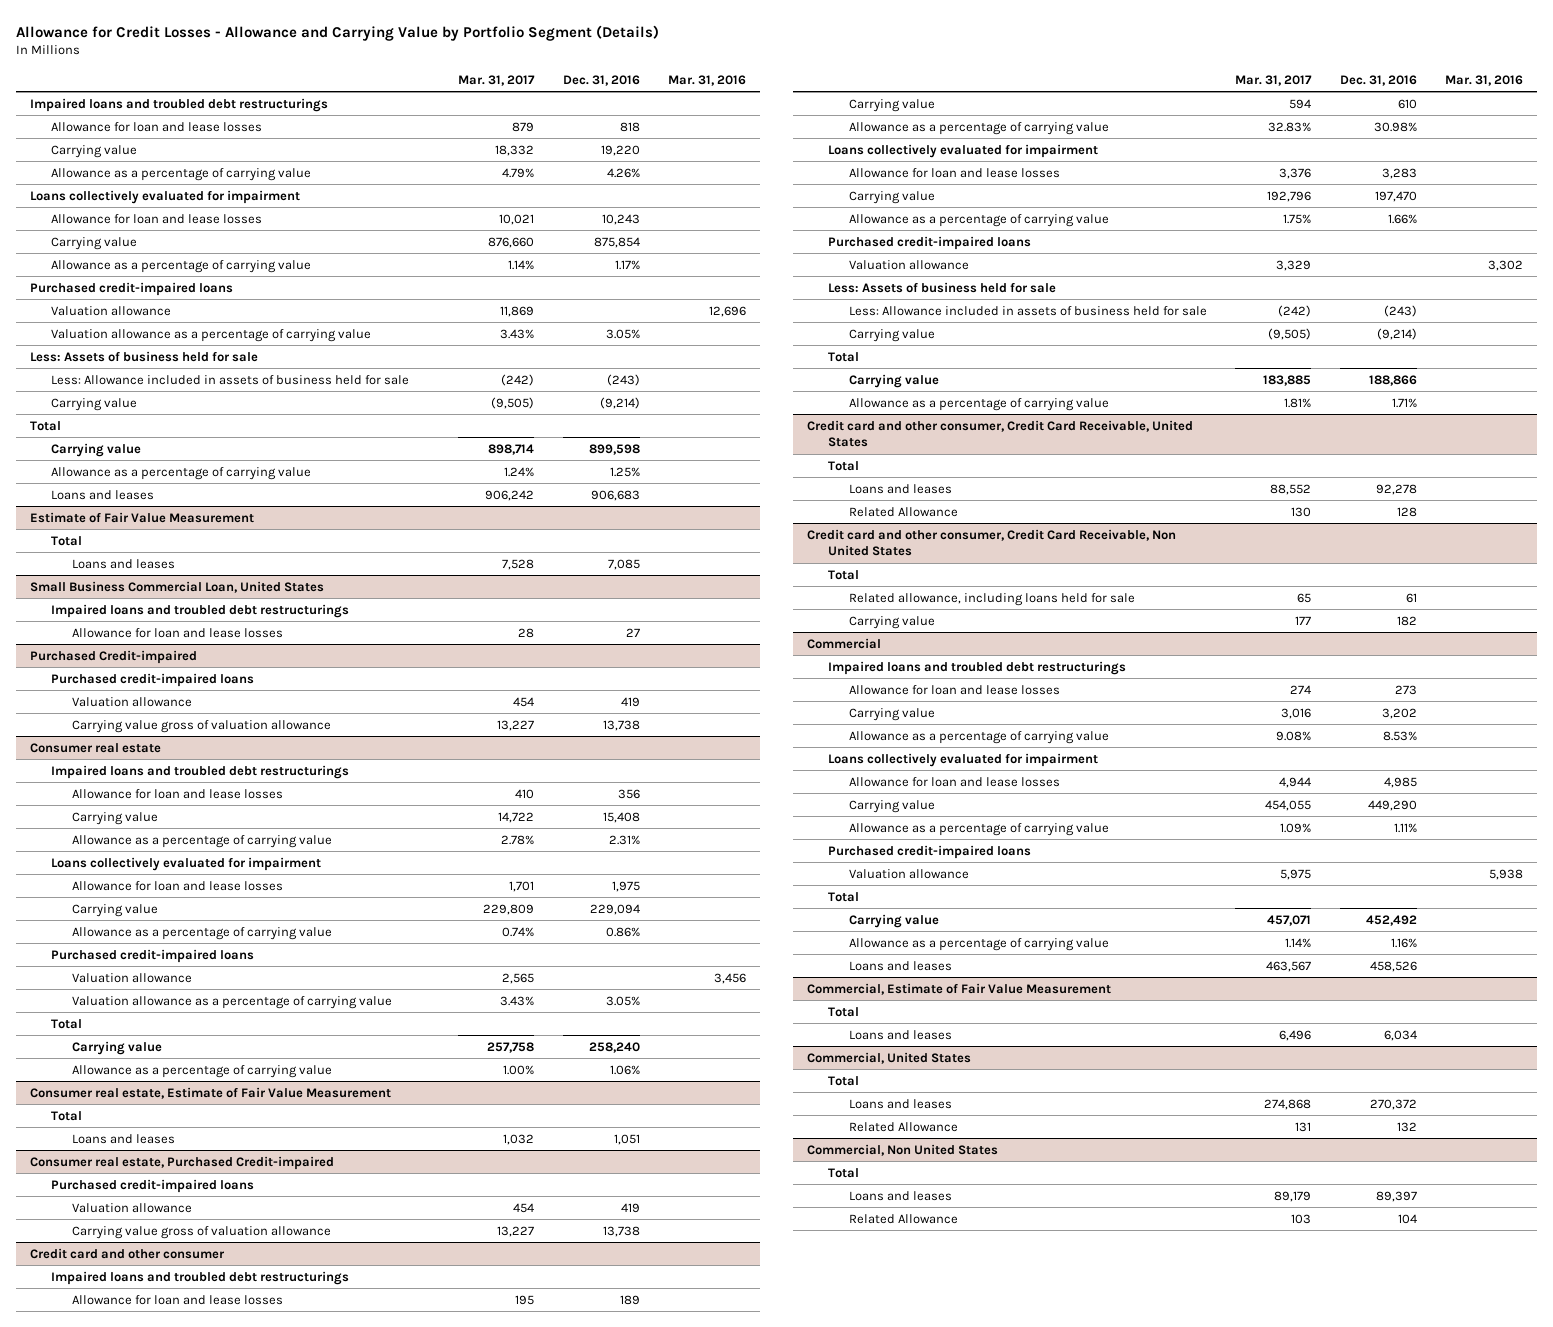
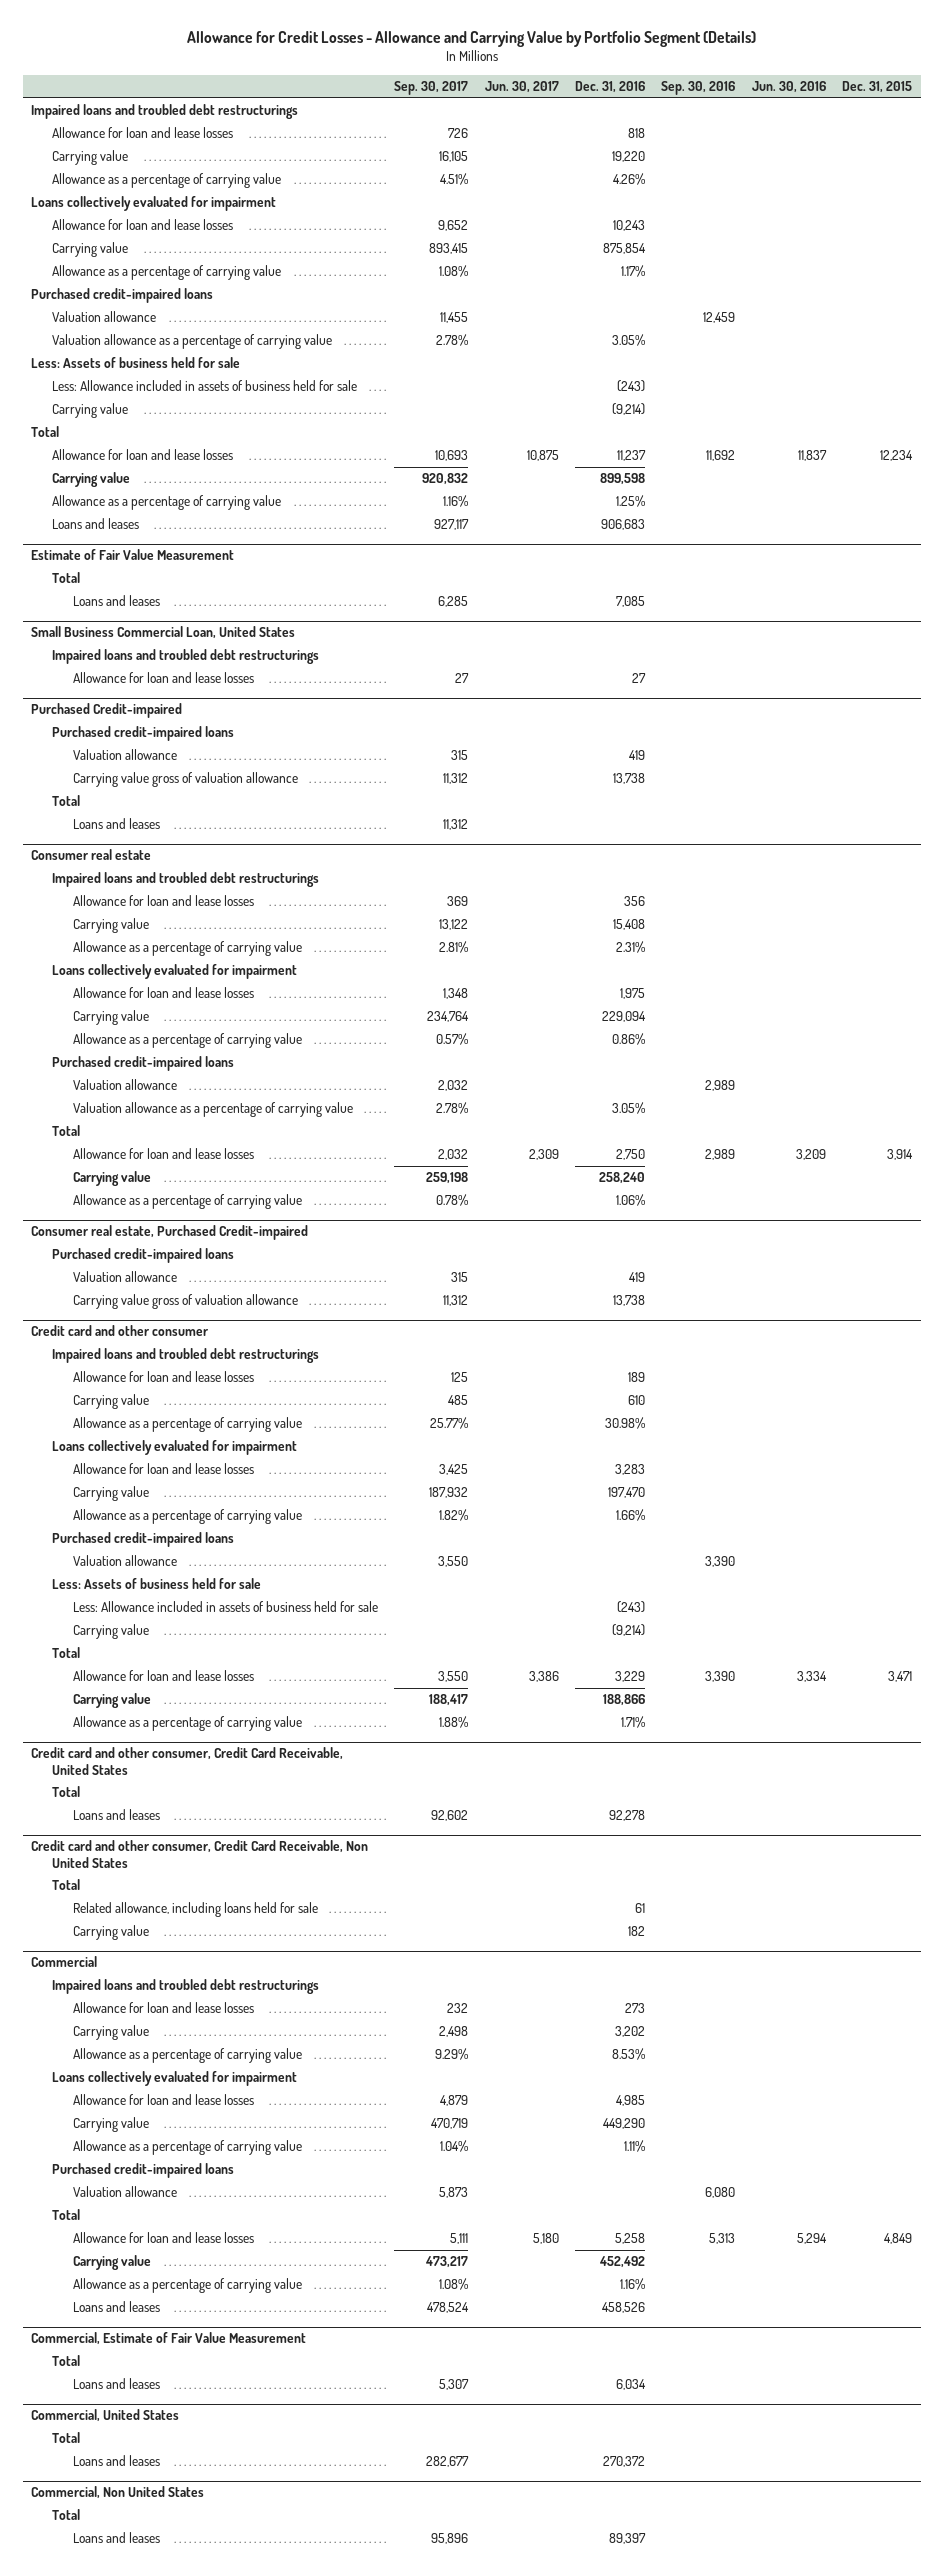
- | Mar. 31, 2017 | Dec. 31, 2016 | Mar. 31, 2016
+ | Sep. 30, 2017 | Jun. 30, 2017 | Dec. 31, 2016 | Sep. 30, 2016 | Jun. 30, 2016 | Dec. 31, 2015
+ Allowance for loan and lease losses | 10,693 | 10,875 | 11,237 | 11,692 | 11,837 | 12,234
@ Purchased Credit-impaired
+ Total
+ Loans and leases | 11,312 | | | | |
@ Consumer real estate
+ Allowance for loan and lease losses | 2,032 | 2,309 | 2,750 | 2,989 | 3,209 | 3,914
- Consumer real estate, Estimate of Fair Value Measurement
- Total
- Loans and leases | 1,032 | 1,051 |
@ Credit card and other consumer
+ Allowance for loan and lease losses | 3,550 | 3,386 | 3,229 | 3,390 | 3,334 | 3,471
@ Credit card and other consumer, Credit Card Receivable, United States
- Related Allowance | 130 | 128 |
@ Commercial
+ Allowance for loan and lease losses | 5,111 | 5,180 | 5,258 | 5,313 | 5,294 | 4,849
@ Commercial, United States
- Related Allowance | 131 | 132 |
@ Commercial, Non United States
- Related Allowance | 103 | 104 |

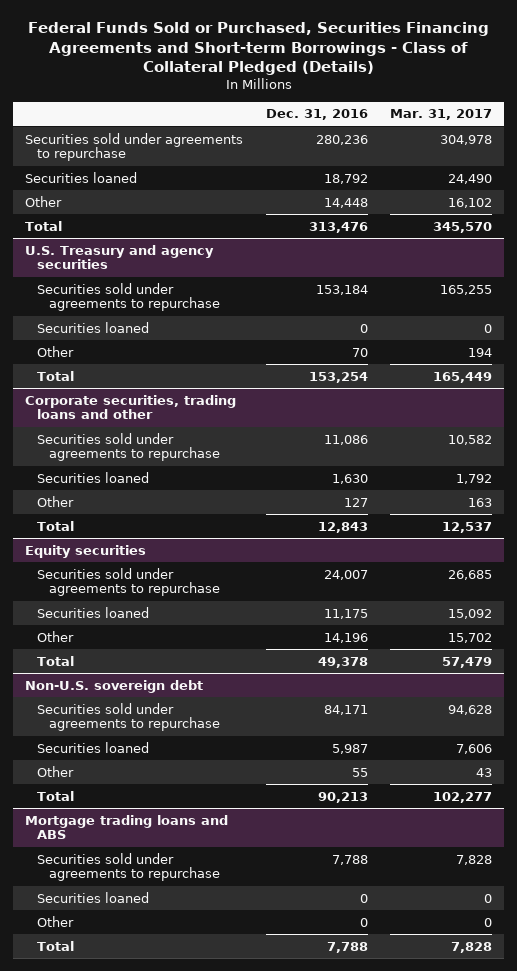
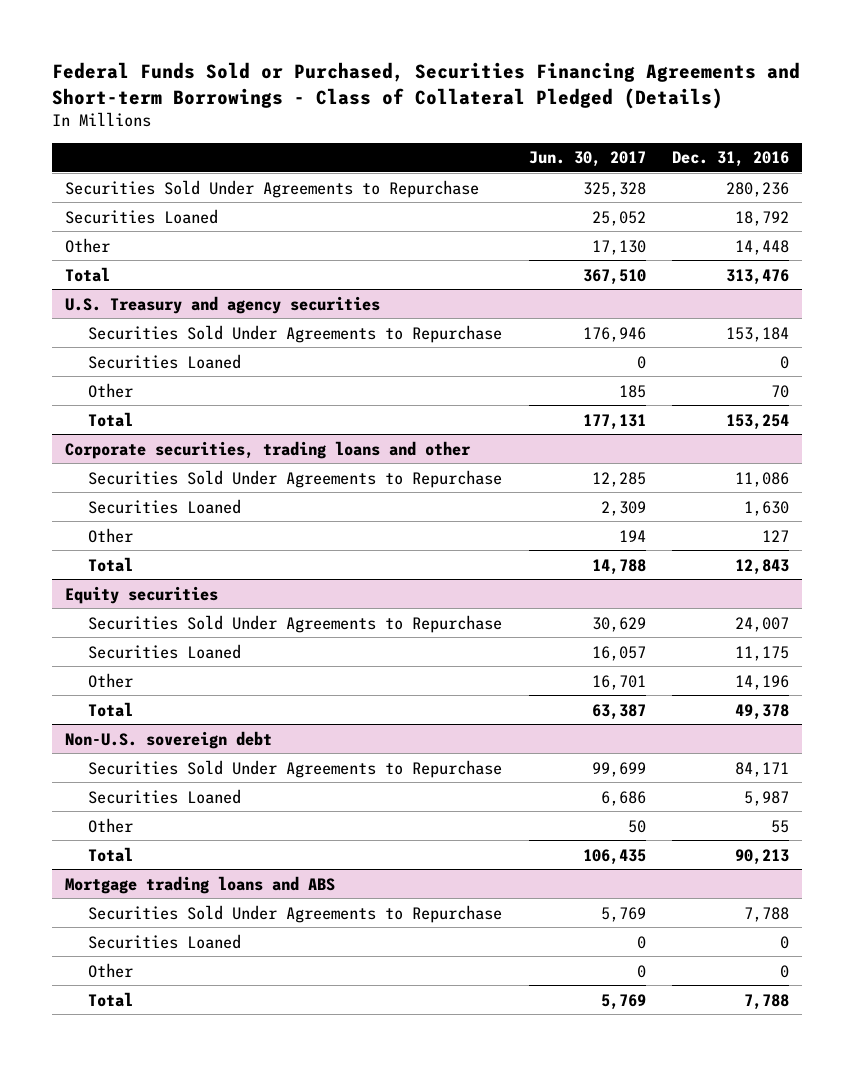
- | Dec. 31, 2016 | Mar. 31, 2017
+ | Jun. 30, 2017 | Dec. 31, 2016
- Securities sold under agreements to repurchase | 280,236 | 304,978
- Securities loaned | 18,792 | 24,490
+ Securities Sold Under Agreements to Repurchase | 325,328 | 280,236
+ Securities Loaned | 25,052 | 18,792
@ U.S. Treasury and agency securities
- Securities sold under agreements to repurchase | 153,184 | 165,255
- Securities loaned | 0 | 0
+ Securities Sold Under Agreements to Repurchase | 176,946 | 153,184
+ Securities Loaned | 0 | 0
@ Corporate securities, trading loans and other
- Securities sold under agreements to repurchase | 11,086 | 10,582
- Securities loaned | 1,630 | 1,792
+ Securities Sold Under Agreements to Repurchase | 12,285 | 11,086
+ Securities Loaned | 2,309 | 1,630
@ Equity securities
- Securities sold under agreements to repurchase | 24,007 | 26,685
- Securities loaned | 11,175 | 15,092
+ Securities Sold Under Agreements to Repurchase | 30,629 | 24,007
+ Securities Loaned | 16,057 | 11,175
@ Non-U.S. sovereign debt
- Securities sold under agreements to repurchase | 84,171 | 94,628
- Securities loaned | 5,987 | 7,606
+ Securities Sold Under Agreements to Repurchase | 99,699 | 84,171
+ Securities Loaned | 6,686 | 5,987
@ Mortgage trading loans and ABS
- Securities sold under agreements to repurchase | 7,788 | 7,828
- Securities loaned | 0 | 0
+ Securities Sold Under Agreements to Repurchase | 5,769 | 7,788
+ Securities Loaned | 0 | 0

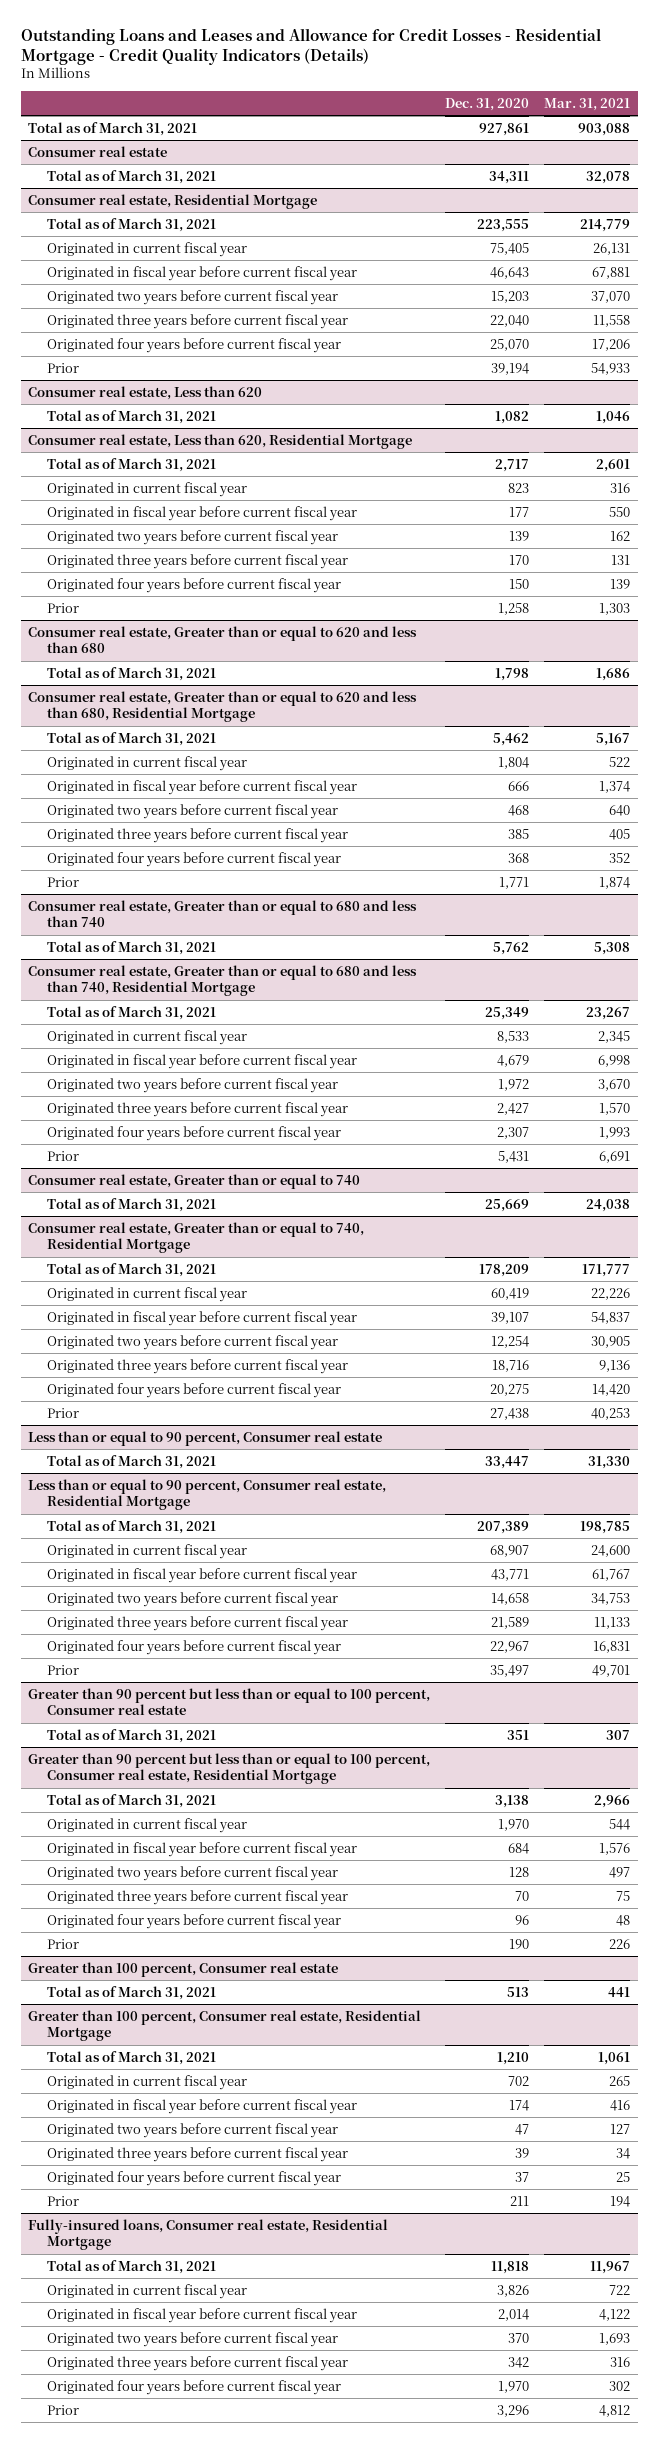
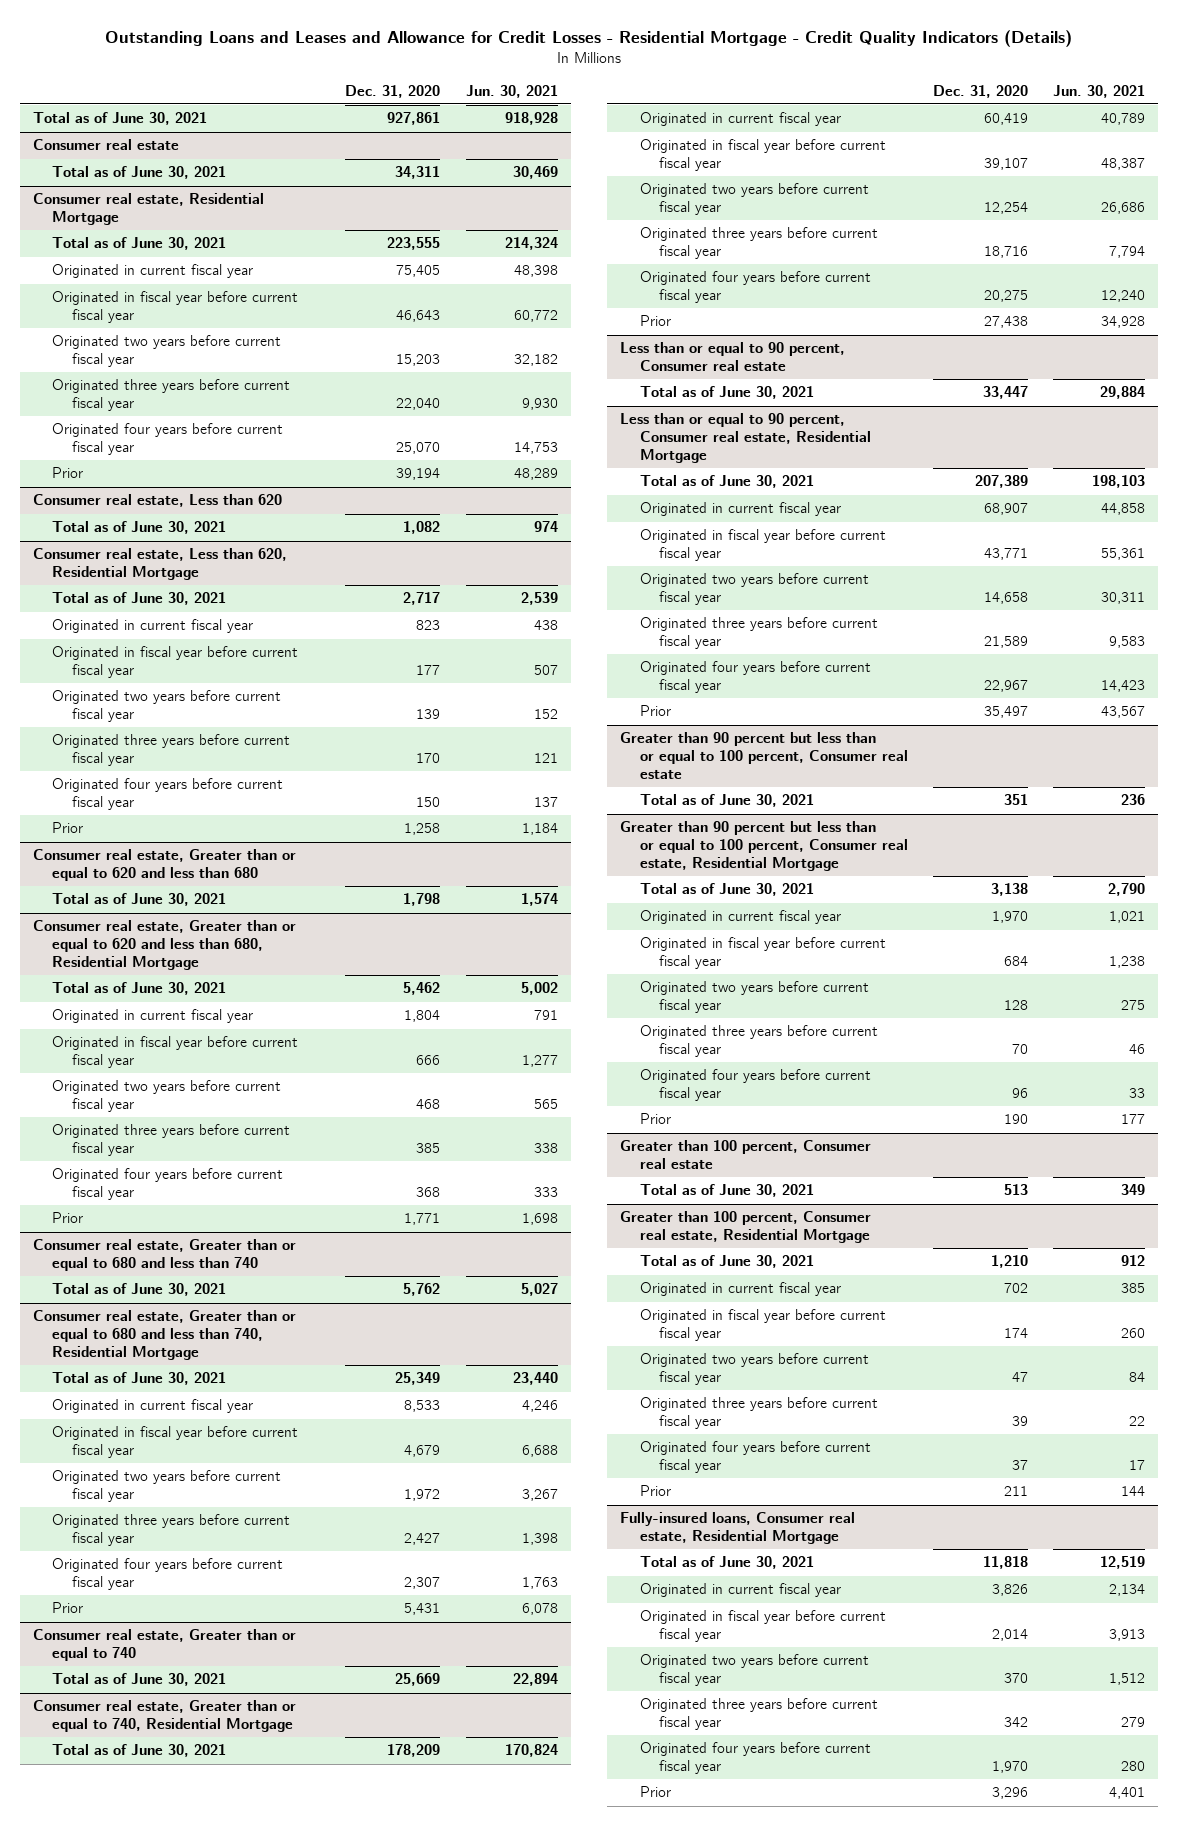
- | Dec. 31, 2020 | Mar. 31, 2021
+ | Dec. 31, 2020 | Jun. 30, 2021
- Total as of March 31, 2021 | 927,861 | 903,088
+ Total as of June 30, 2021 | 927,861 | 918,928
@ Consumer real estate
- Total as of March 31, 2021 | 34,311 | 32,078
+ Total as of June 30, 2021 | 34,311 | 30,469
@ Consumer real estate, Residential Mortgage
- Total as of March 31, 2021 | 223,555 | 214,779
+ Total as of June 30, 2021 | 223,555 | 214,324
@ Consumer real estate, Less than 620
- Total as of March 31, 2021 | 1,082 | 1,046
+ Total as of June 30, 2021 | 1,082 | 974
@ Consumer real estate, Less than 620, Residential Mortgage
- Total as of March 31, 2021 | 2,717 | 2,601
+ Total as of June 30, 2021 | 2,717 | 2,539
@ Consumer real estate, Greater than or equal to 620 and less than 680
- Total as of March 31, 2021 | 1,798 | 1,686
+ Total as of June 30, 2021 | 1,798 | 1,574
@ Consumer real estate, Greater than or equal to 620 and less than 680, Residential Mortgage
- Total as of March 31, 2021 | 5,462 | 5,167
+ Total as of June 30, 2021 | 5,462 | 5,002
@ Consumer real estate, Greater than or equal to 680 and less than 740
- Total as of March 31, 2021 | 5,762 | 5,308
+ Total as of June 30, 2021 | 5,762 | 5,027
@ Consumer real estate, Greater than or equal to 680 and less than 740, Residential Mortgage
- Total as of March 31, 2021 | 25,349 | 23,267
+ Total as of June 30, 2021 | 25,349 | 23,440
@ Consumer real estate, Greater than or equal to 740
- Total as of March 31, 2021 | 25,669 | 24,038
+ Total as of June 30, 2021 | 25,669 | 22,894
@ Consumer real estate, Greater than or equal to 740, Residential Mortgage
- Total as of March 31, 2021 | 178,209 | 171,777
+ Total as of June 30, 2021 | 178,209 | 170,824
@ Less than or equal to 90 percent, Consumer real estate
- Total as of March 31, 2021 | 33,447 | 31,330
+ Total as of June 30, 2021 | 33,447 | 29,884
@ Less than or equal to 90 percent, Consumer real estate, Residential Mortgage
- Total as of March 31, 2021 | 207,389 | 198,785
+ Total as of June 30, 2021 | 207,389 | 198,103
@ Greater than 90 percent but less than or equal to 100 percent, Consumer real estate
- Total as of March 31, 2021 | 351 | 307
+ Total as of June 30, 2021 | 351 | 236
@ Greater than 90 percent but less than or equal to 100 percent, Consumer real estate, Residential Mortgage
- Total as of March 31, 2021 | 3,138 | 2,966
+ Total as of June 30, 2021 | 3,138 | 2,790
@ Greater than 100 percent, Consumer real estate
- Total as of March 31, 2021 | 513 | 441
+ Total as of June 30, 2021 | 513 | 349
@ Greater than 100 percent, Consumer real estate, Residential Mortgage
- Total as of March 31, 2021 | 1,210 | 1,061
+ Total as of June 30, 2021 | 1,210 | 912
@ Fully-insured loans, Consumer real estate, Residential Mortgage
- Total as of March 31, 2021 | 11,818 | 11,967
+ Total as of June 30, 2021 | 11,818 | 12,519

